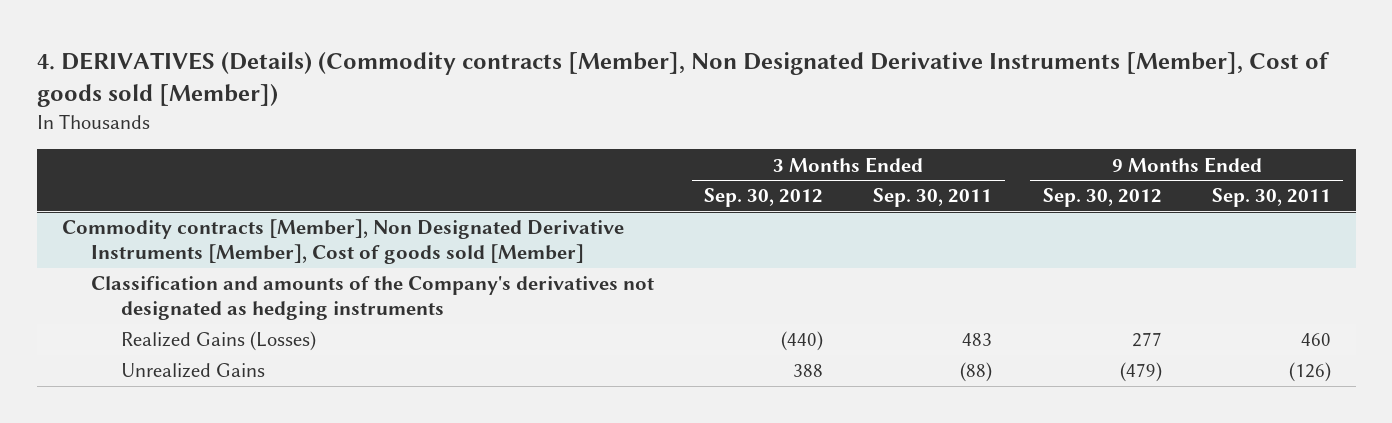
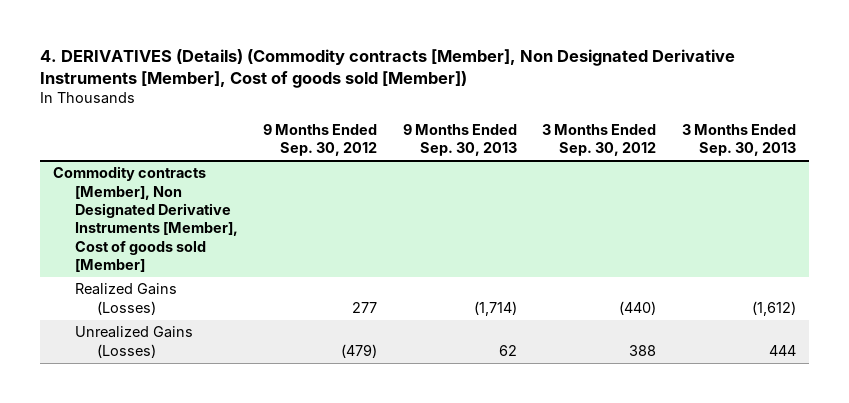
- | 3 Months Ended Sep. 30, 2012 | 3 Months Ended Sep. 30, 2011 | 9 Months Ended Sep. 30, 2012 | 9 Months Ended Sep. 30, 2011
+ | 9 Months Ended Sep. 30, 2012 | 9 Months Ended Sep. 30, 2013 | 3 Months Ended Sep. 30, 2012 | 3 Months Ended Sep. 30, 2013
@ Commodity contracts [Member], Non Designated Derivative Instruments [Member], Cost of goods sold [Member]
- Classification and amounts of the Company's derivatives not designated as hedging instruments
- Unrealized Gains | 388 | (88) | (479) | (126)
+ Unrealized Gains (Losses) | (479) | 62 | 388 | 444

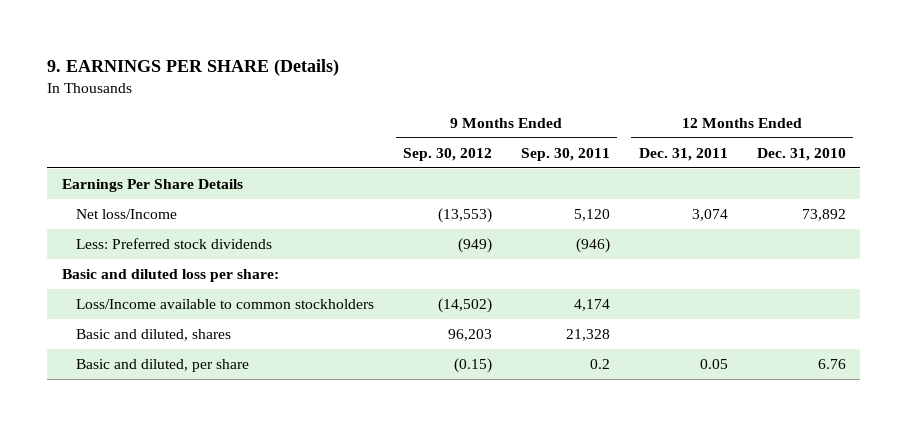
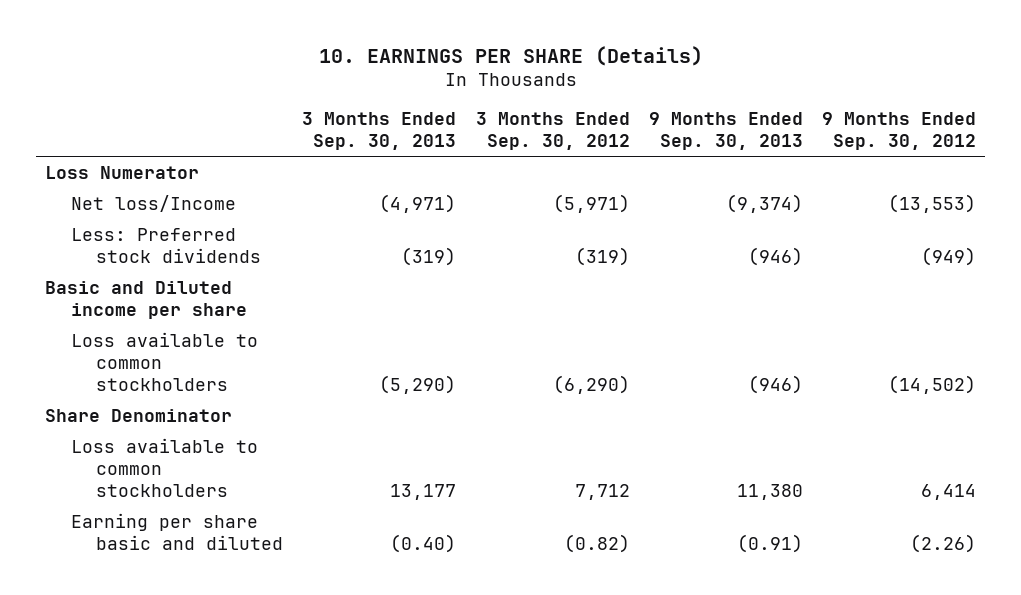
- 9. EARNINGS PER SHARE (Details)
+ 10. EARNINGS PER SHARE (Details)
- | 9 Months Ended Sep. 30, 2012 | 9 Months Ended Sep. 30, 2011 | 12 Months Ended Dec. 31, 2011 | 12 Months Ended Dec. 31, 2010
+ | 3 Months Ended Sep. 30, 2013 | 3 Months Ended Sep. 30, 2012 | 9 Months Ended Sep. 30, 2013 | 9 Months Ended Sep. 30, 2012
- Earnings Per Share Details
+ Loss Numerator
- Basic and diluted loss per share:
- Loss/Income available to common stockholders | (14,502) | 4,174 | |
- Basic and diluted, shares | 96,203 | 21,328 | |
- Basic and diluted, per share | (0.15) | 0.2 | 0.05 | 6.76
+ Basic and Diluted income per share
+ Loss available to common stockholders | (5,290) | (6,290) | (946) | (14,502)
+ Share Denominator
+ Loss available to common stockholders | 13,177 | 7,712 | 11,380 | 6,414
+ Earning per share basic and diluted | (0.40) | (0.82) | (0.91) | (2.26)

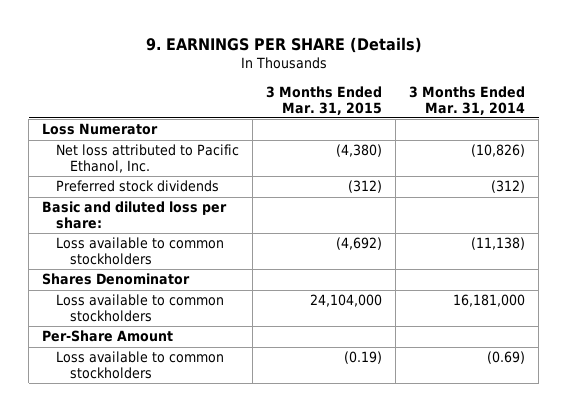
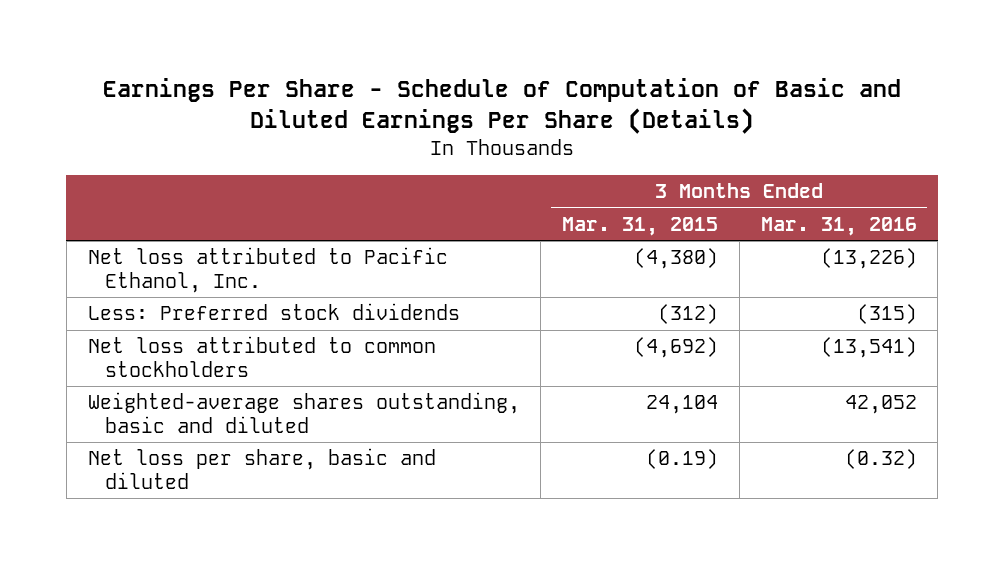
- 9. EARNINGS PER SHARE (Details)
+ Earnings Per Share - Schedule of Computation of Basic and Diluted Earnings Per Share (Details)
- | 3 Months Ended Mar. 31, 2015 | 3 Months Ended Mar. 31, 2014
+ | 3 Months Ended Mar. 31, 2015 | 3 Months Ended Mar. 31, 2016
- Loss Numerator
- Preferred stock dividends | (312) | (312)
- Basic and diluted loss per share:
- Loss available to common stockholders | (4,692) | (11,138)
- Shares Denominator
- Loss available to common stockholders | 24,104,000 | 16,181,000
- Per-Share Amount
- Loss available to common stockholders | (0.19) | (0.69)
+ Less: Preferred stock dividends | (312) | (315)
+ Net loss attributed to common stockholders | (4,692) | (13,541)
+ Weighted-average shares outstanding, basic and diluted | 24,104 | 42,052
+ Net loss per share, basic and diluted | (0.19) | (0.32)

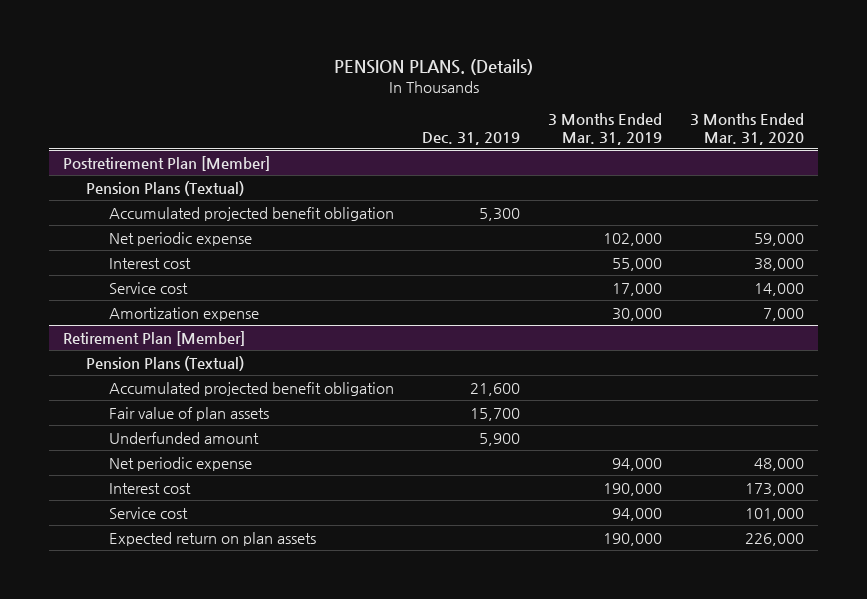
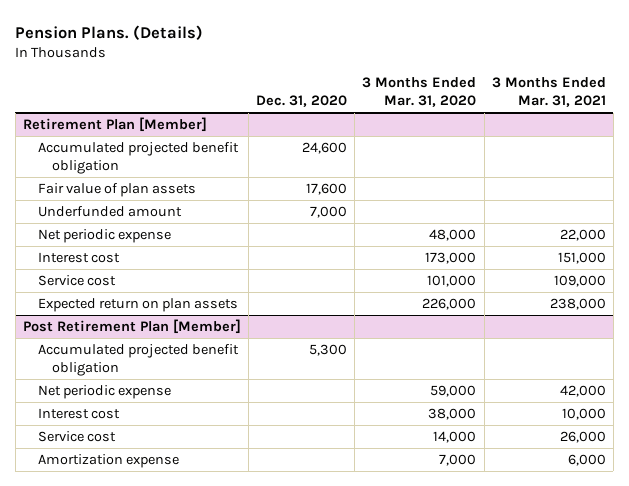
- PENSION PLANS. (Details)
+ Pension Plans. (Details)
- | Dec. 31, 2019 | 3 Months Ended Mar. 31, 2019 | 3 Months Ended Mar. 31, 2020
+ | Dec. 31, 2020 | 3 Months Ended Mar. 31, 2020 | 3 Months Ended Mar. 31, 2021
- Postretirement Plan [Member]
- Pension Plans (Textual)
- Accumulated projected benefit obligation | 5,300 | |
- Net periodic expense | | 102,000 | 59,000
- Interest cost | | 55,000 | 38,000
- Service cost | | 17,000 | 14,000
- Amortization expense | | 30,000 | 7,000
@ Retirement Plan [Member]
- Pension Plans (Textual)
+ Post Retirement Plan [Member]
+ Accumulated projected benefit obligation | 5,300 | |
+ Net periodic expense | | 59,000 | 42,000
+ Interest cost | | 38,000 | 10,000
+ Service cost | | 14,000 | 26,000
+ Amortization expense | | 7,000 | 6,000

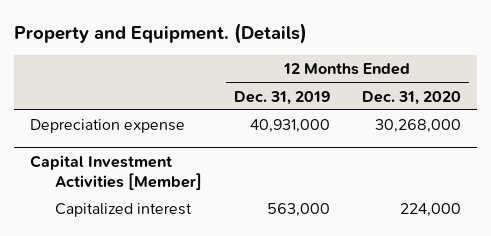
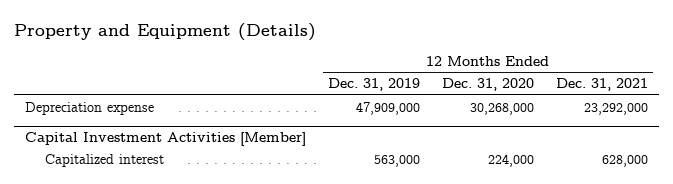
- Property and Equipment. (Details)
+ Property and Equipment (Details)
- | 12 Months Ended Dec. 31, 2019 | 12 Months Ended Dec. 31, 2020
+ | 12 Months Ended Dec. 31, 2019 | 12 Months Ended Dec. 31, 2020 | 12 Months Ended Dec. 31, 2021
- Depreciation expense | 40,931,000 | 30,268,000
+ Depreciation expense | 47,909,000 | 30,268,000 | 23,292,000

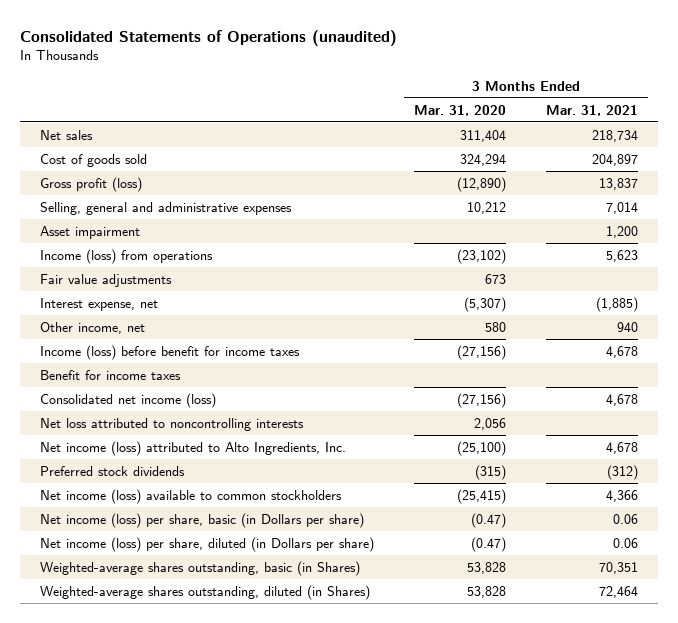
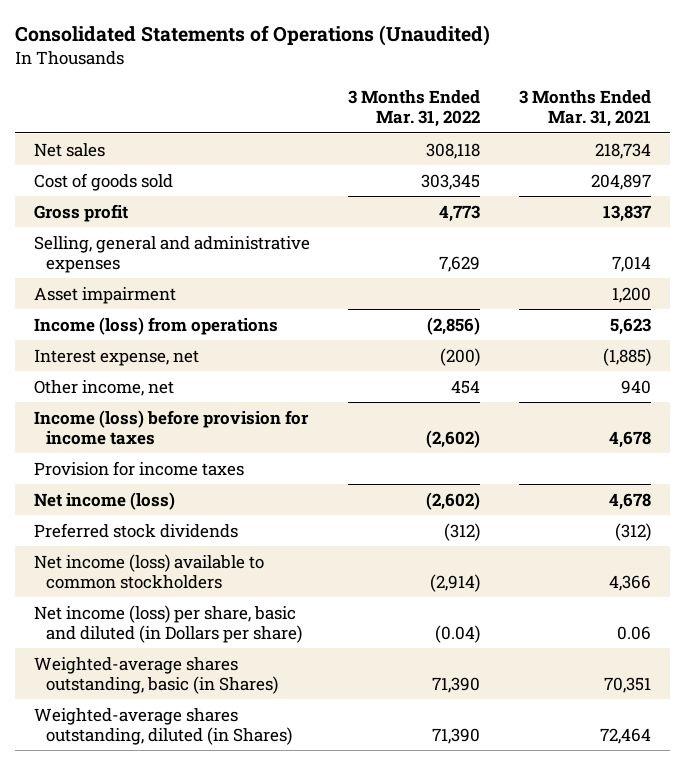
- Consolidated Statements of Operations (unaudited)
+ Consolidated Statements of Operations (Unaudited)
- | 3 Months Ended Mar. 31, 2020 | 3 Months Ended Mar. 31, 2021
+ | 3 Months Ended Mar. 31, 2022 | 3 Months Ended Mar. 31, 2021
- Gross profit (loss) | (12,890) | 13,837
+ Gross profit | 4,773 | 13,837
- Fair value adjustments | 673 |
- Income (loss) before benefit for income taxes | (27,156) | 4,678
- Benefit for income taxes
- Consolidated net income (loss) | (27,156) | 4,678
- Net loss attributed to noncontrolling interests | 2,056 |
- Net income (loss) attributed to Alto Ingredients, Inc. | (25,100) | 4,678
+ Income (loss) before provision for income taxes | (2,602) | 4,678
+ Provision for income taxes
+ Net income (loss) | (2,602) | 4,678
- Net income (loss) per share, basic (in Dollars per share) | (0.47) | 0.06
- Net income (loss) per share, diluted (in Dollars per share) | (0.47) | 0.06
+ Net income (loss) per share, basic and diluted (in Dollars per share) | (0.04) | 0.06

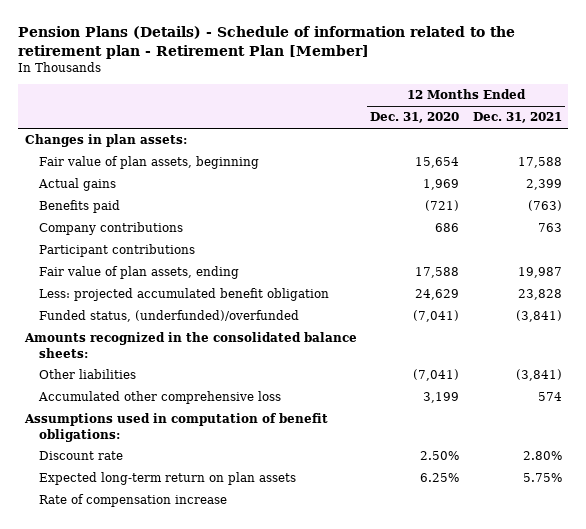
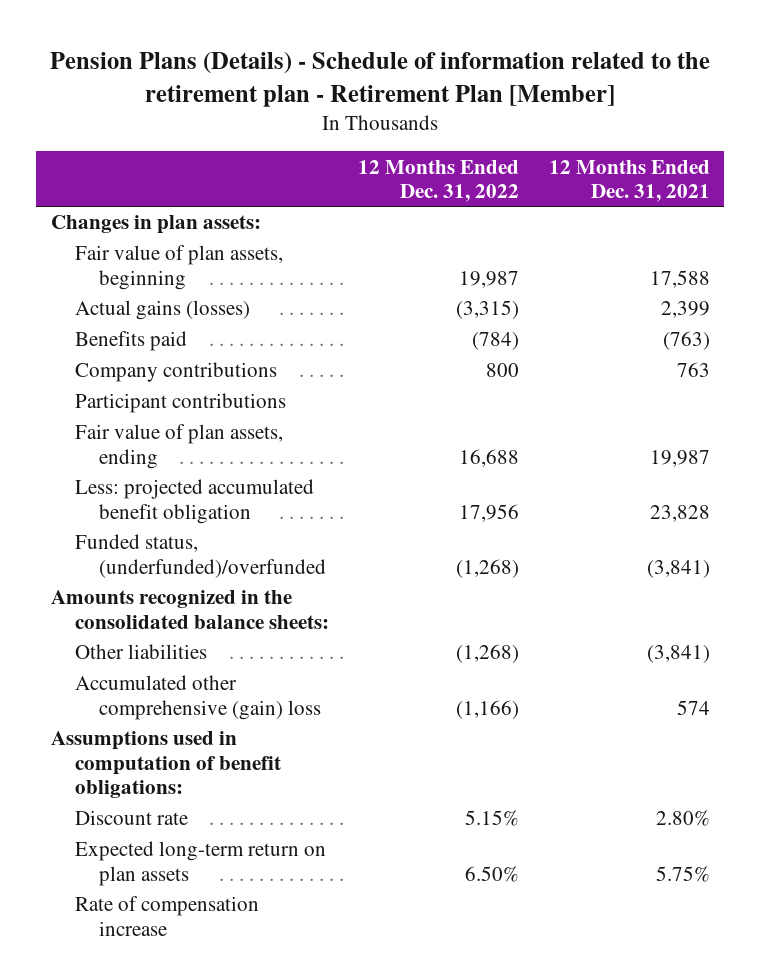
- | 12 Months Ended Dec. 31, 2020 | 12 Months Ended Dec. 31, 2021
+ | 12 Months Ended Dec. 31, 2022 | 12 Months Ended Dec. 31, 2021
- Actual gains | 1,969 | 2,399
+ Actual gains (losses) | (3,315) | 2,399
- Accumulated other comprehensive loss | 3,199 | 574
+ Accumulated other comprehensive (gain) loss | (1,166) | 574

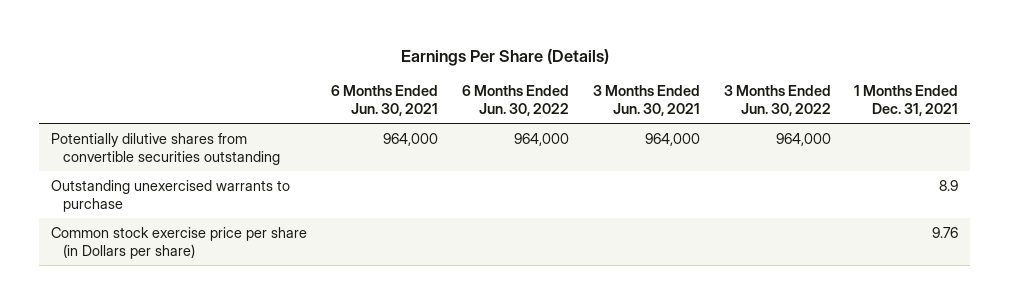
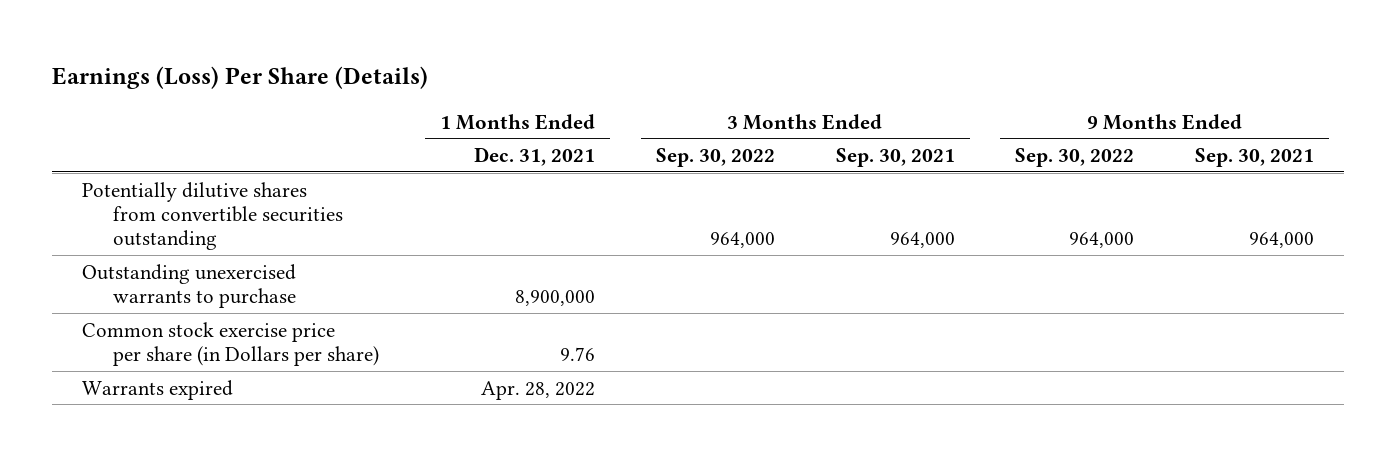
- Earnings Per Share (Details)
+ Earnings (Loss) Per Share (Details)
- | 6 Months Ended Jun. 30, 2021 | 6 Months Ended Jun. 30, 2022 | 3 Months Ended Jun. 30, 2021 | 3 Months Ended Jun. 30, 2022 | 1 Months Ended Dec. 31, 2021
+ | 1 Months Ended Dec. 31, 2021 | 3 Months Ended Sep. 30, 2022 | 3 Months Ended Sep. 30, 2021 | 9 Months Ended Sep. 30, 2022 | 9 Months Ended Sep. 30, 2021
- Outstanding unexercised warrants to purchase | | | | | 8.9
+ Outstanding unexercised warrants to purchase | 8,900,000 | | | |
+ Warrants expired | Apr. 28, 2022 | | | |

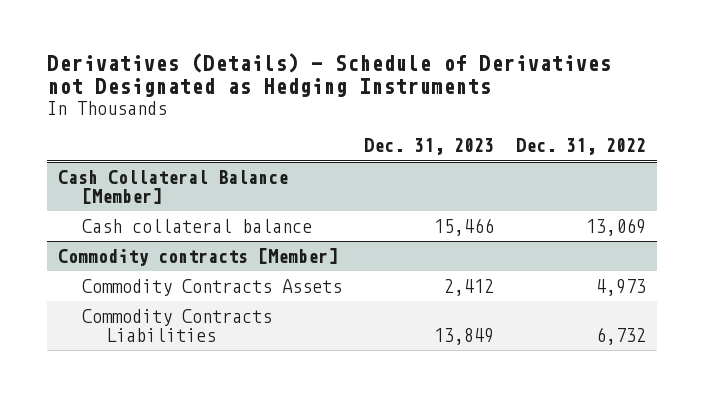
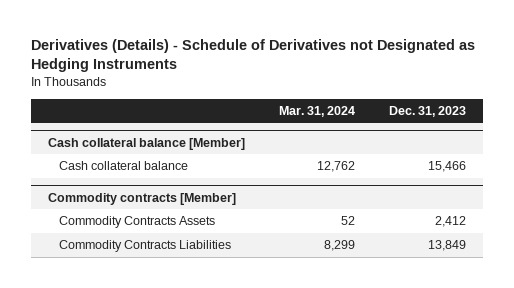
- | Dec. 31, 2023 | Dec. 31, 2022
+ | Mar. 31, 2024 | Dec. 31, 2023
- Cash Collateral Balance [Member]
+ Cash collateral balance [Member]

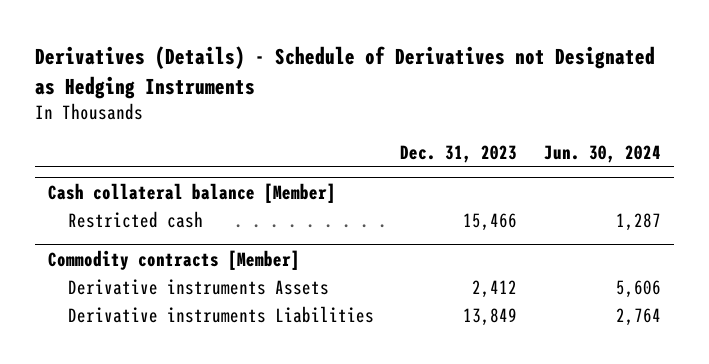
- | Mar. 31, 2024 | Dec. 31, 2023
+ | Dec. 31, 2023 | Jun. 30, 2024
@ Cash collateral balance [Member]
- Cash collateral balance | 12,762 | 15,466
+ Restricted cash | 15,466 | 1,287
@ Commodity contracts [Member]
- Commodity Contracts Assets | 52 | 2,412
- Commodity Contracts Liabilities | 8,299 | 13,849
+ Derivative instruments Assets | 2,412 | 5,606
+ Derivative instruments Liabilities | 13,849 | 2,764

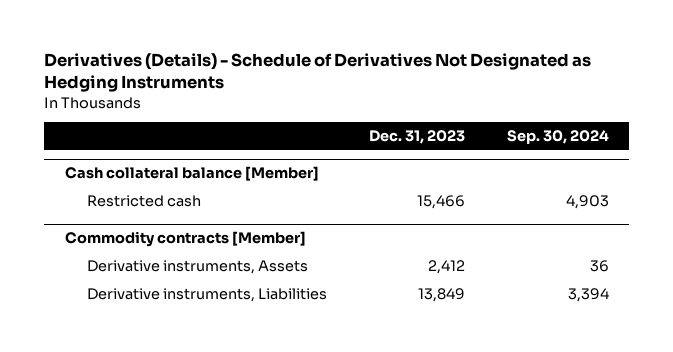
- Derivatives (Details) - Schedule of Derivatives not Designated as Hedging Instruments
+ Derivatives (Details) - Schedule of Derivatives Not Designated as Hedging Instruments
- | Dec. 31, 2023 | Jun. 30, 2024
+ | Dec. 31, 2023 | Sep. 30, 2024
@ Commodity contracts [Member]
- Derivative instruments Assets | 2,412 | 5,606
- Derivative instruments Liabilities | 13,849 | 2,764
+ Derivative instruments, Assets | 2,412 | 36
+ Derivative instruments, Liabilities | 13,849 | 3,394

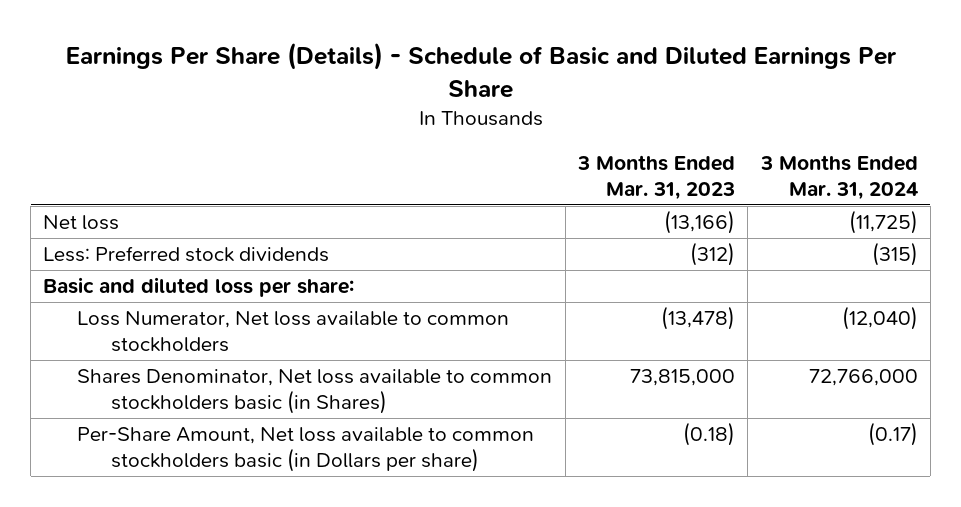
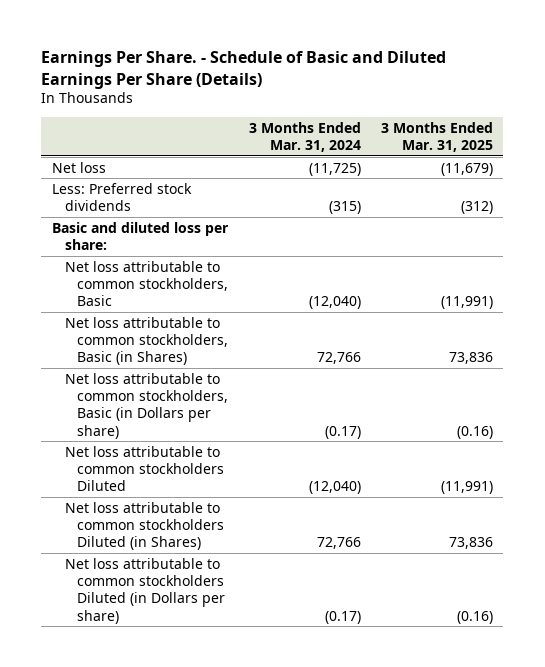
- Earnings Per Share (Details) - Schedule of Basic and Diluted Earnings Per Share
+ Earnings Per Share. - Schedule of Basic and Diluted Earnings Per Share (Details)
- | 3 Months Ended Mar. 31, 2023 | 3 Months Ended Mar. 31, 2024
+ | 3 Months Ended Mar. 31, 2024 | 3 Months Ended Mar. 31, 2025
- Loss Numerator, Net loss available to common stockholders | (13,478) | (12,040)
- Shares Denominator, Net loss available to common stockholders basic (in Shares) | 73,815,000 | 72,766,000
- Per-Share Amount, Net loss available to common stockholders basic (in Dollars per share) | (0.18) | (0.17)
+ Net loss attributable to common stockholders, Basic | (12,040) | (11,991)
+ Net loss attributable to common stockholders, Basic (in Shares) | 72,766 | 73,836
+ Net loss attributable to common stockholders, Basic (in Dollars per share) | (0.17) | (0.16)
+ Net loss attributable to common stockholders Diluted | (12,040) | (11,991)
+ Net loss attributable to common stockholders Diluted (in Shares) | 72,766 | 73,836
+ Net loss attributable to common stockholders Diluted (in Dollars per share) | (0.17) | (0.16)

